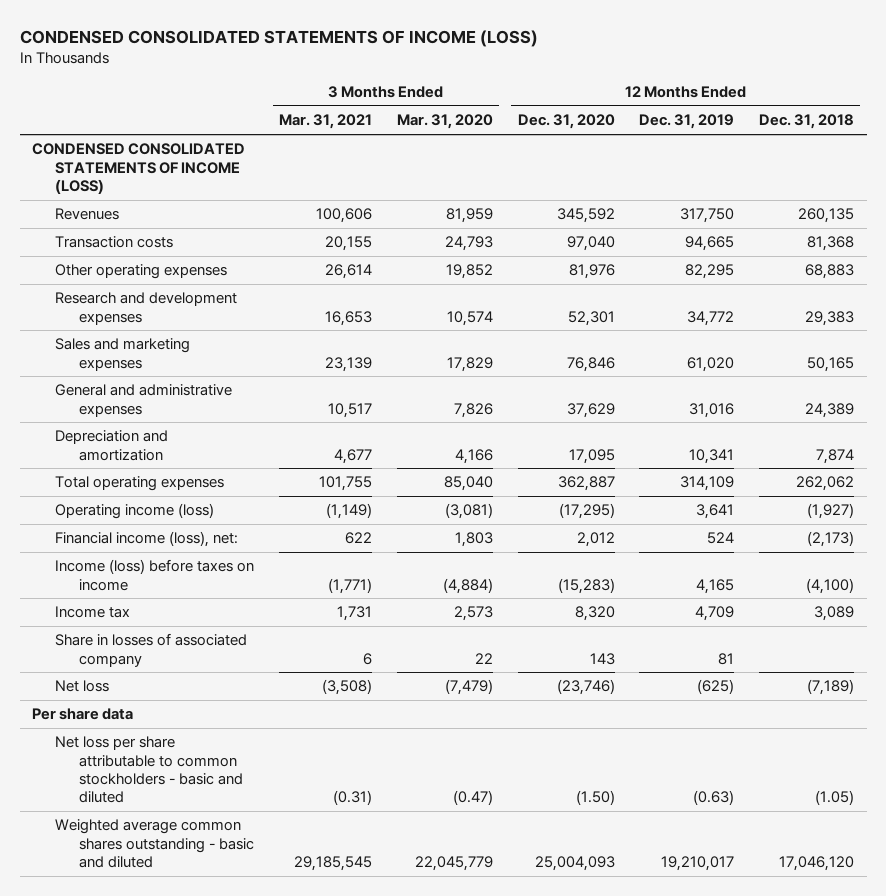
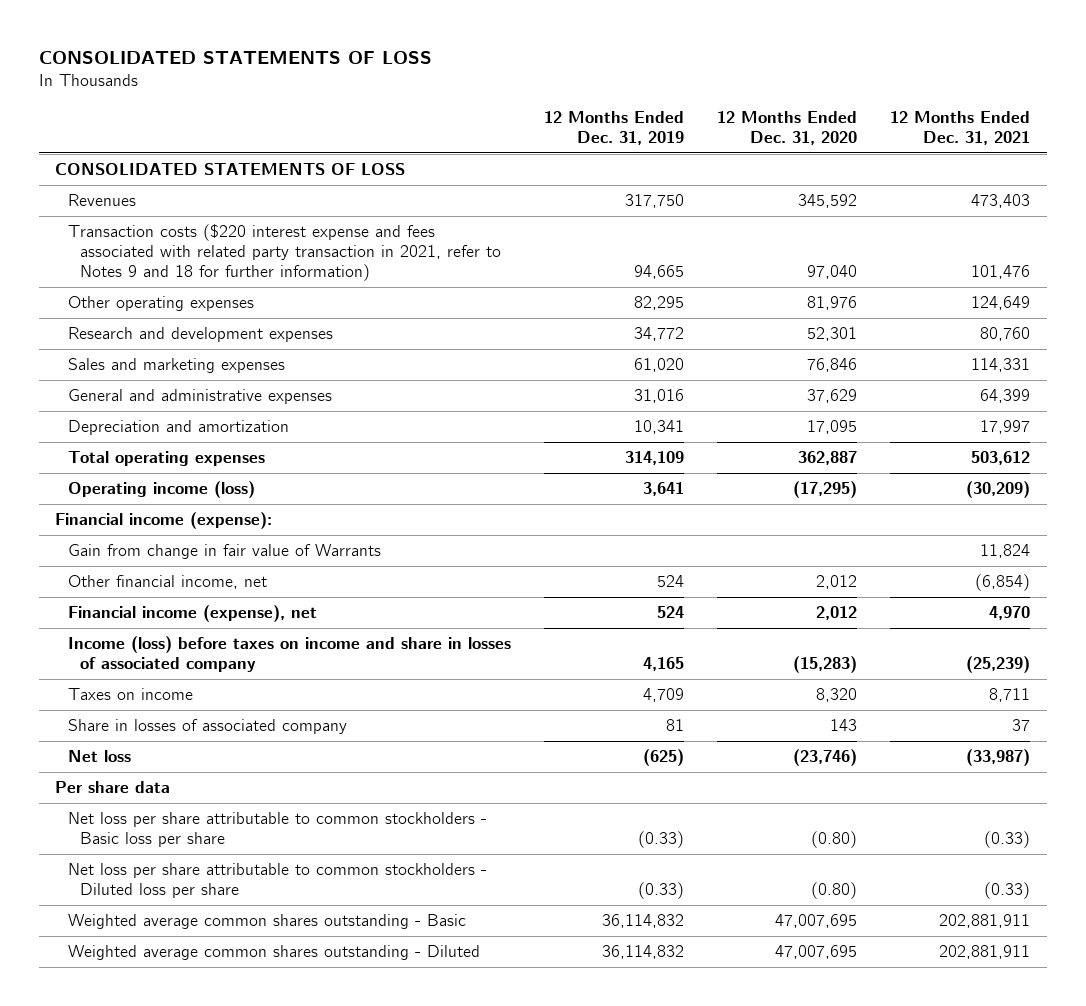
- CONDENSED CONSOLIDATED STATEMENTS OF INCOME (LOSS)
+ CONSOLIDATED STATEMENTS OF LOSS
- | 3 Months Ended Mar. 31, 2021 | 3 Months Ended Mar. 31, 2020 | 12 Months Ended Dec. 31, 2020 | 12 Months Ended Dec. 31, 2019 | 12 Months Ended Dec. 31, 2018
+ | 12 Months Ended Dec. 31, 2019 | 12 Months Ended Dec. 31, 2020 | 12 Months Ended Dec. 31, 2021
- CONDENSED CONSOLIDATED STATEMENTS OF INCOME (LOSS)
+ CONSOLIDATED STATEMENTS OF LOSS
- Transaction costs | 20,155 | 24,793 | 97,040 | 94,665 | 81,368
+ Transaction costs ($220 interest expense and fees associated with related party transaction in 2021, refer to Notes 9 and 18 for further information) | 94,665 | 97,040 | 101,476
- Financial income (loss), net: | 622 | 1,803 | 2,012 | 524 | (2,173)
- Income (loss) before taxes on income | (1,771) | (4,884) | (15,283) | 4,165 | (4,100)
- Income tax | 1,731 | 2,573 | 8,320 | 4,709 | 3,089
+ Financial income (expense):
+ Gain from change in fair value of Warrants | | | 11,824
+ Other financial income, net | 524 | 2,012 | (6,854)
+ Financial income (expense), net | 524 | 2,012 | 4,970
+ Income (loss) before taxes on income and share in losses of associated company | 4,165 | (15,283) | (25,239)
+ Taxes on income | 4,709 | 8,320 | 8,711
- Net loss per share attributable to common stockholders - basic and diluted | (0.31) | (0.47) | (1.50) | (0.63) | (1.05)
- Weighted average common shares outstanding - basic and diluted | 29,185,545 | 22,045,779 | 25,004,093 | 19,210,017 | 17,046,120
+ Net loss per share attributable to common stockholders - Basic loss per share | (0.33) | (0.80) | (0.33)
+ Net loss per share attributable to common stockholders - Diluted loss per share | (0.33) | (0.80) | (0.33)
+ Weighted average common shares outstanding - Basic | 36,114,832 | 47,007,695 | 202,881,911
+ Weighted average common shares outstanding - Diluted | 36,114,832 | 47,007,695 | 202,881,911

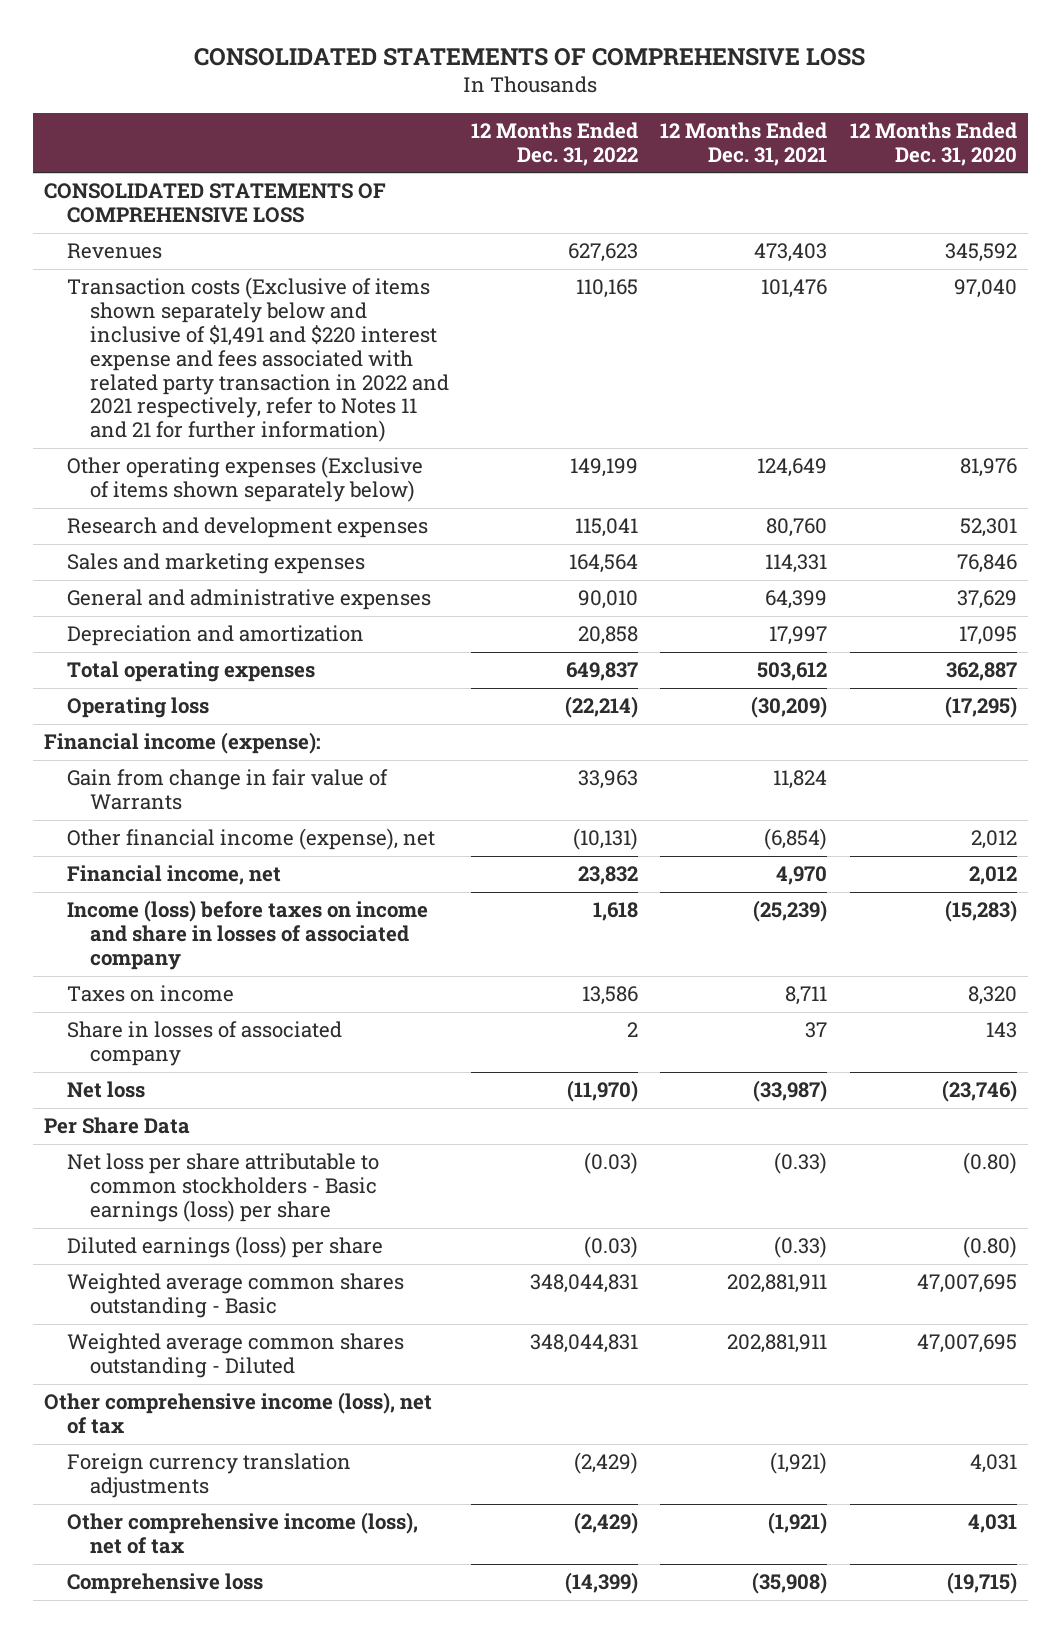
- CONSOLIDATED STATEMENTS OF LOSS
+ CONSOLIDATED STATEMENTS OF COMPREHENSIVE LOSS
- | 12 Months Ended Dec. 31, 2019 | 12 Months Ended Dec. 31, 2020 | 12 Months Ended Dec. 31, 2021
+ | 12 Months Ended Dec. 31, 2022 | 12 Months Ended Dec. 31, 2021 | 12 Months Ended Dec. 31, 2020
- CONSOLIDATED STATEMENTS OF LOSS
+ CONSOLIDATED STATEMENTS OF COMPREHENSIVE LOSS
- Transaction costs ($220 interest expense and fees associated with related party transaction in 2021, refer to Notes 9 and 18 for further information) | 94,665 | 97,040 | 101,476
- Other operating expenses | 82,295 | 81,976 | 124,649
+ Transaction costs (Exclusive of items shown separately below and inclusive of $1,491 and $220 interest expense and fees associated with related party transaction in 2022 and 2021 respectively, refer to Notes 11 and 21 for further information) | 110,165 | 101,476 | 97,040
+ Other operating expenses (Exclusive of items shown separately below) | 149,199 | 124,649 | 81,976
- Operating income (loss) | 3,641 | (17,295) | (30,209)
+ Operating loss | (22,214) | (30,209) | (17,295)
- Other financial income, net | 524 | 2,012 | (6,854)
- Financial income (expense), net | 524 | 2,012 | 4,970
+ Other financial income (expense), net | (10,131) | (6,854) | 2,012
+ Financial income, net | 23,832 | 4,970 | 2,012
- Per share data
- Net loss per share attributable to common stockholders - Basic loss per share | (0.33) | (0.80) | (0.33)
- Net loss per share attributable to common stockholders - Diluted loss per share | (0.33) | (0.80) | (0.33)
+ Per Share Data
+ Net loss per share attributable to common stockholders - Basic earnings (loss) per share | (0.03) | (0.33) | (0.80)
+ Diluted earnings (loss) per share | (0.03) | (0.33) | (0.80)
+ Other comprehensive income (loss), net of tax
+ Foreign currency translation adjustments | (2,429) | (1,921) | 4,031
+ Other comprehensive income (loss), net of tax | (2,429) | (1,921) | 4,031
+ Comprehensive loss | (14,399) | (35,908) | (19,715)

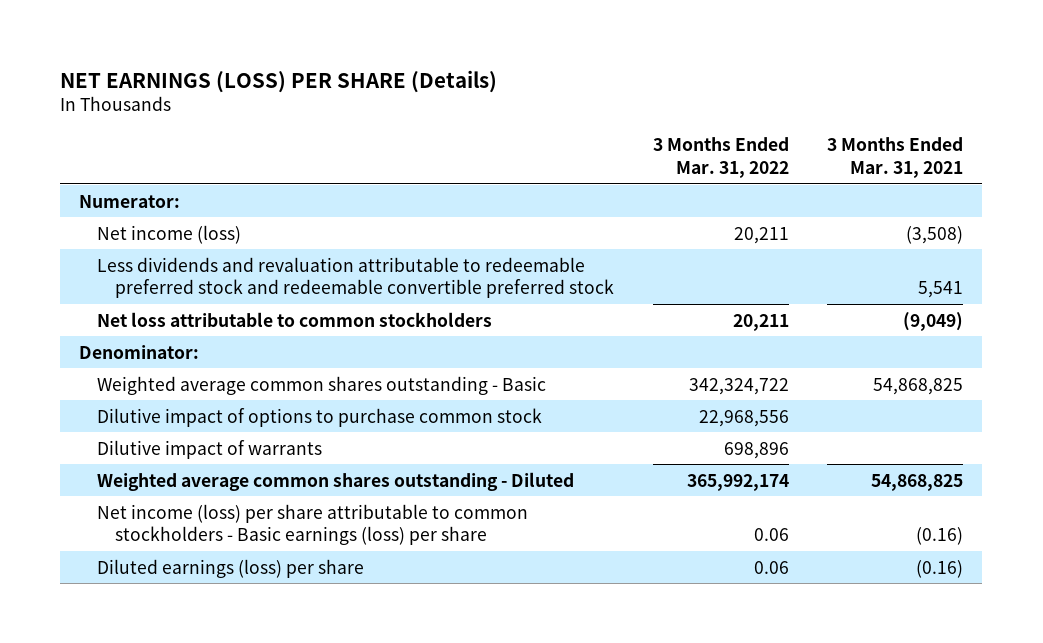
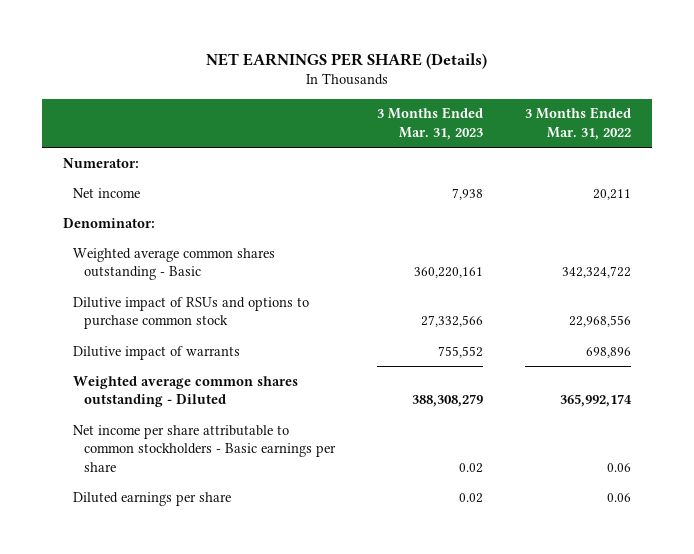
- NET EARNINGS (LOSS) PER SHARE (Details)
+ NET EARNINGS PER SHARE (Details)
- | 3 Months Ended Mar. 31, 2022 | 3 Months Ended Mar. 31, 2021
+ | 3 Months Ended Mar. 31, 2023 | 3 Months Ended Mar. 31, 2022
- Net income (loss) | 20,211 | (3,508)
- Less dividends and revaluation attributable to redeemable preferred stock and redeemable convertible preferred stock | | 5,541
- Net loss attributable to common stockholders | 20,211 | (9,049)
+ Net income | 7,938 | 20,211
- Dilutive impact of options to purchase common stock | 22,968,556 |
+ Dilutive impact of RSUs and options to purchase common stock | 27,332,566 | 22,968,556
- Net income (loss) per share attributable to common stockholders - Basic earnings (loss) per share | 0.06 | (0.16)
- Diluted earnings (loss) per share | 0.06 | (0.16)
+ Net income per share attributable to common stockholders - Basic earnings per share | 0.02 | 0.06
+ Diluted earnings per share | 0.02 | 0.06

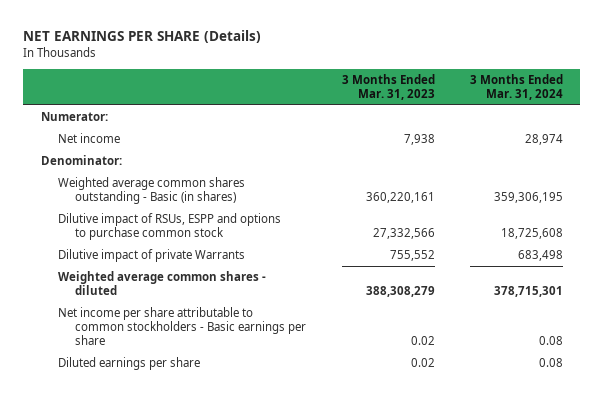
- | 3 Months Ended Mar. 31, 2023 | 3 Months Ended Mar. 31, 2022
+ | 3 Months Ended Mar. 31, 2023 | 3 Months Ended Mar. 31, 2024
- Weighted average common shares outstanding - Basic | 360,220,161 | 342,324,722
- Dilutive impact of RSUs and options to purchase common stock | 27,332,566 | 22,968,556
- Dilutive impact of warrants | 755,552 | 698,896
- Weighted average common shares outstanding - Diluted | 388,308,279 | 365,992,174
+ Weighted average common shares outstanding - Basic (in shares) | 360,220,161 | 359,306,195
+ Dilutive impact of RSUs, ESPP and options to purchase common stock | 27,332,566 | 18,725,608
+ Dilutive impact of private Warrants | 755,552 | 683,498
+ Weighted average common shares - diluted | 388,308,279 | 378,715,301

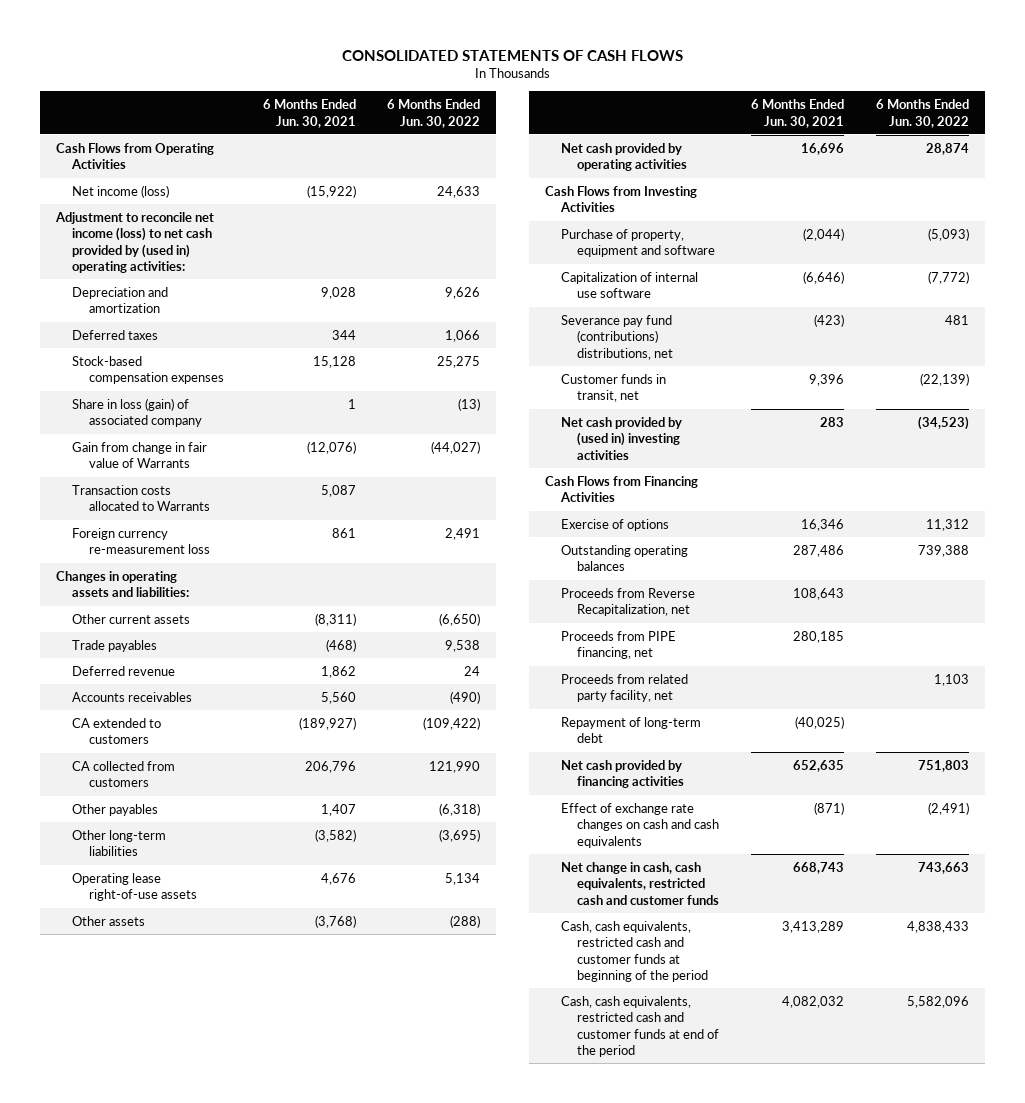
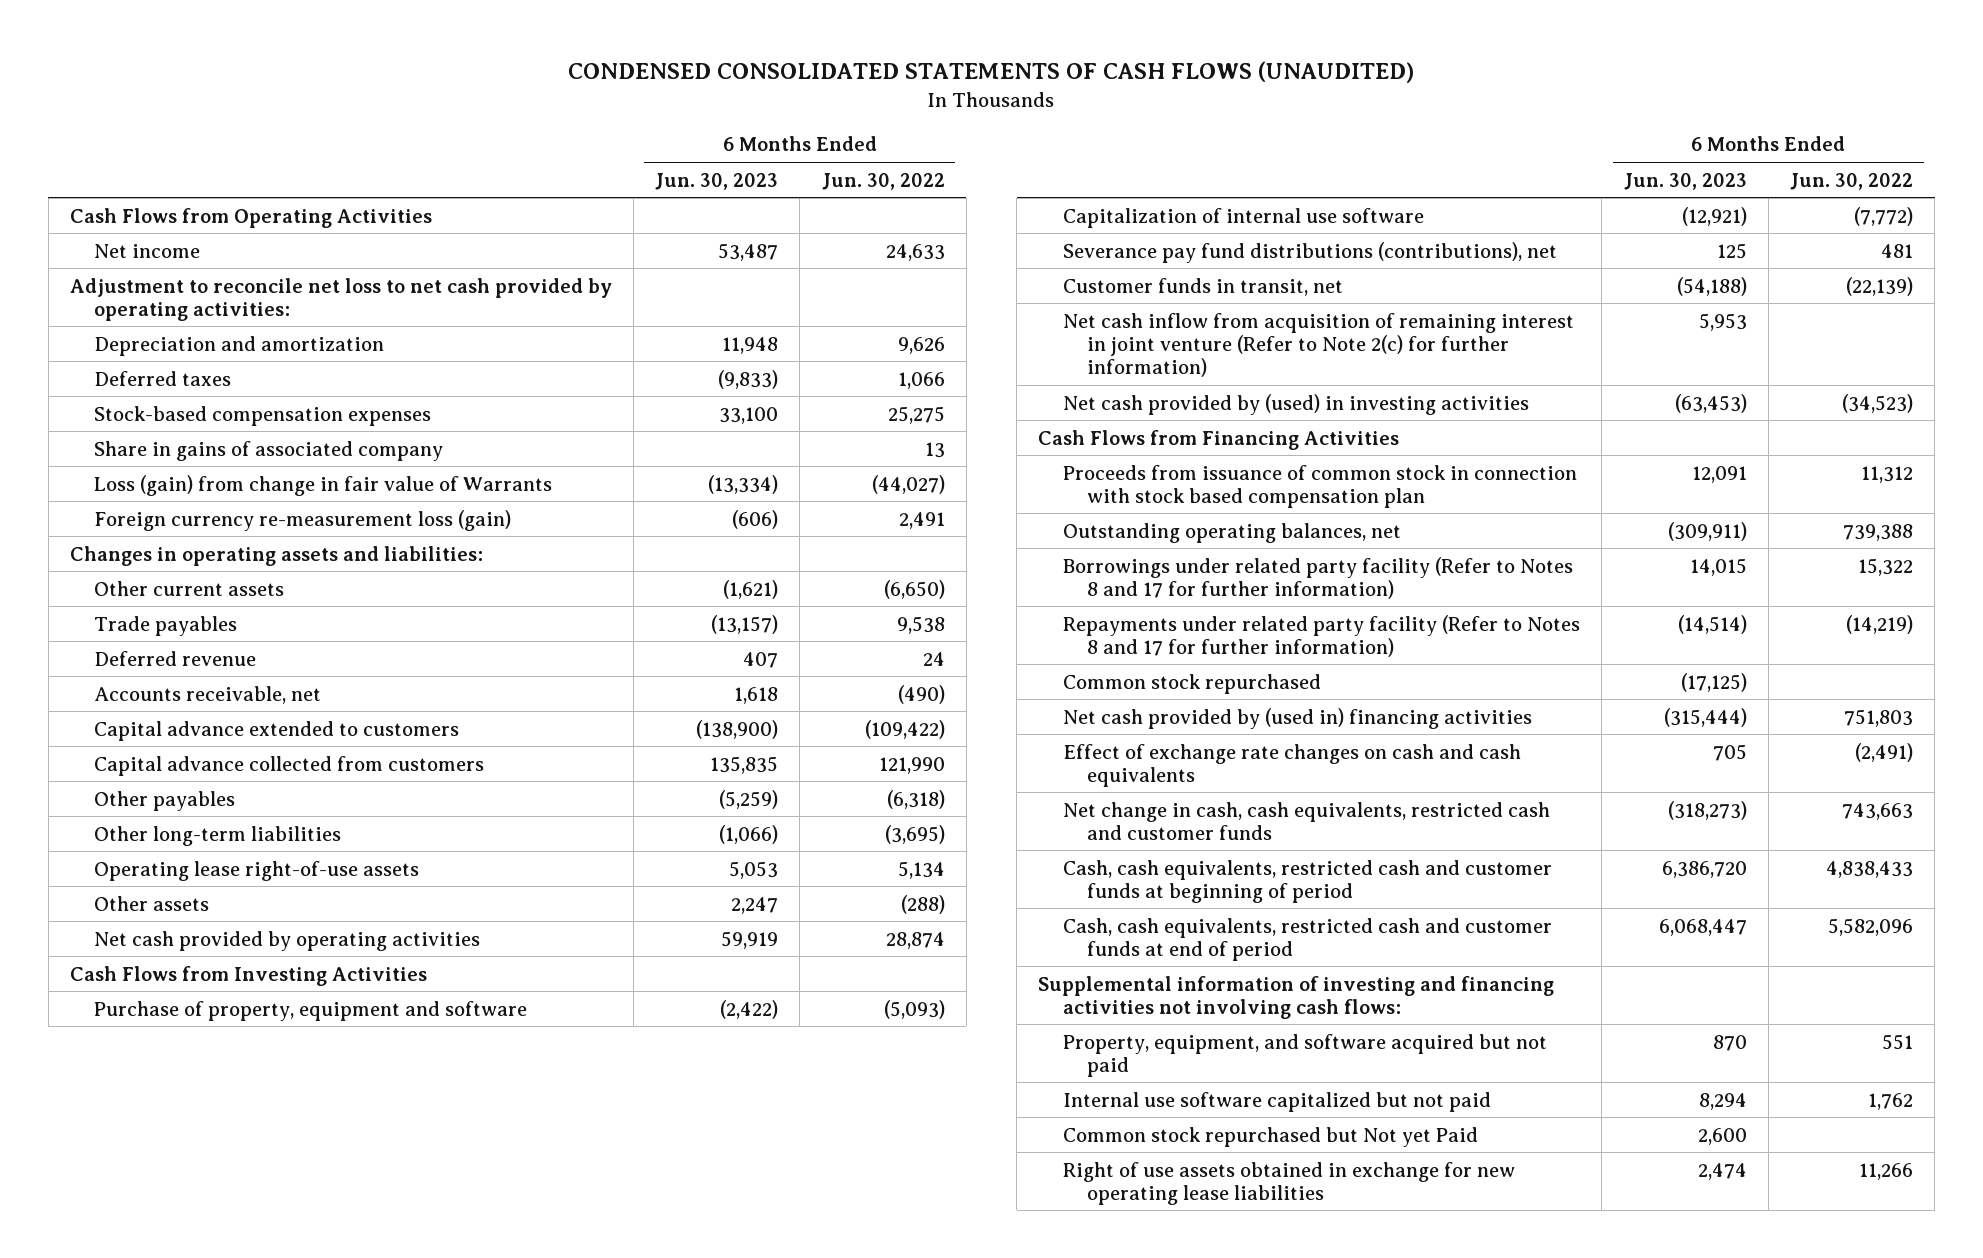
- CONSOLIDATED STATEMENTS OF CASH FLOWS
+ CONDENSED CONSOLIDATED STATEMENTS OF CASH FLOWS (UNAUDITED)
- | 6 Months Ended Jun. 30, 2021 | 6 Months Ended Jun. 30, 2022
+ | 6 Months Ended Jun. 30, 2023 | 6 Months Ended Jun. 30, 2022
- Net income (loss) | (15,922) | 24,633
- Adjustment to reconcile net income (loss) to net cash provided by (used in) operating activities:
+ Net income | 53,487 | 24,633
+ Adjustment to reconcile net loss to net cash provided by operating activities:
- Share in loss (gain) of associated company | 1 | (13)
- Gain from change in fair value of Warrants | (12,076) | (44,027)
- Transaction costs allocated to Warrants | 5,087 |
- Foreign currency re-measurement loss | 861 | 2,491
+ Share in gains of associated company | | 13
+ Loss (gain) from change in fair value of Warrants | (13,334) | (44,027)
+ Foreign currency re-measurement loss (gain) | (606) | 2,491
- Accounts receivables | 5,560 | (490)
- CA extended to customers | (189,927) | (109,422)
- CA collected from customers | 206,796 | 121,990
+ Accounts receivable, net | 1,618 | (490)
+ Capital advance extended to customers | (138,900) | (109,422)
+ Capital advance collected from customers | 135,835 | 121,990
- Severance pay fund (contributions) distributions, net | (423) | 481
+ Severance pay fund distributions (contributions), net | 125 | 481
- Net cash provided by (used in) investing activities | 283 | (34,523)
+ Net cash inflow from acquisition of remaining interest in joint venture (Refer to Note 2(c) for further information) | 5,953 |
+ Net cash provided by (used) in investing activities | (63,453) | (34,523)
- Exercise of options | 16,346 | 11,312
- Outstanding operating balances | 287,486 | 739,388
- Proceeds from Reverse Recapitalization, net | 108,643 |
- Proceeds from PIPE financing, net | 280,185 |
- Proceeds from related party facility, net | | 1,103
- Repayment of long-term debt | (40,025) |
- Net cash provided by financing activities | 652,635 | 751,803
+ Proceeds from issuance of common stock in connection with stock based compensation plan | 12,091 | 11,312
+ Outstanding operating balances, net | (309,911) | 739,388
+ Borrowings under related party facility (Refer to Notes 8 and 17 for further information) | 14,015 | 15,322
+ Repayments under related party facility (Refer to Notes 8 and 17 for further information) | (14,514) | (14,219)
+ Common stock repurchased | (17,125) |
+ Net cash provided by (used in) financing activities | (315,444) | 751,803
- Cash, cash equivalents, restricted cash and customer funds at beginning of the period | 3,413,289 | 4,838,433
- Cash, cash equivalents, restricted cash and customer funds at end of the period | 4,082,032 | 5,582,096
+ Cash, cash equivalents, restricted cash and customer funds at beginning of period | 6,386,720 | 4,838,433
+ Cash, cash equivalents, restricted cash and customer funds at end of period | 6,068,447 | 5,582,096
+ Supplemental information of investing and financing activities not involving cash flows:
+ Property, equipment, and software acquired but not paid | 870 | 551
+ Internal use software capitalized but not paid | 8,294 | 1,762
+ Common stock repurchased but Not yet Paid | 2,600 |
+ Right of use assets obtained in exchange for new operating lease liabilities | 2,474 | 11,266

